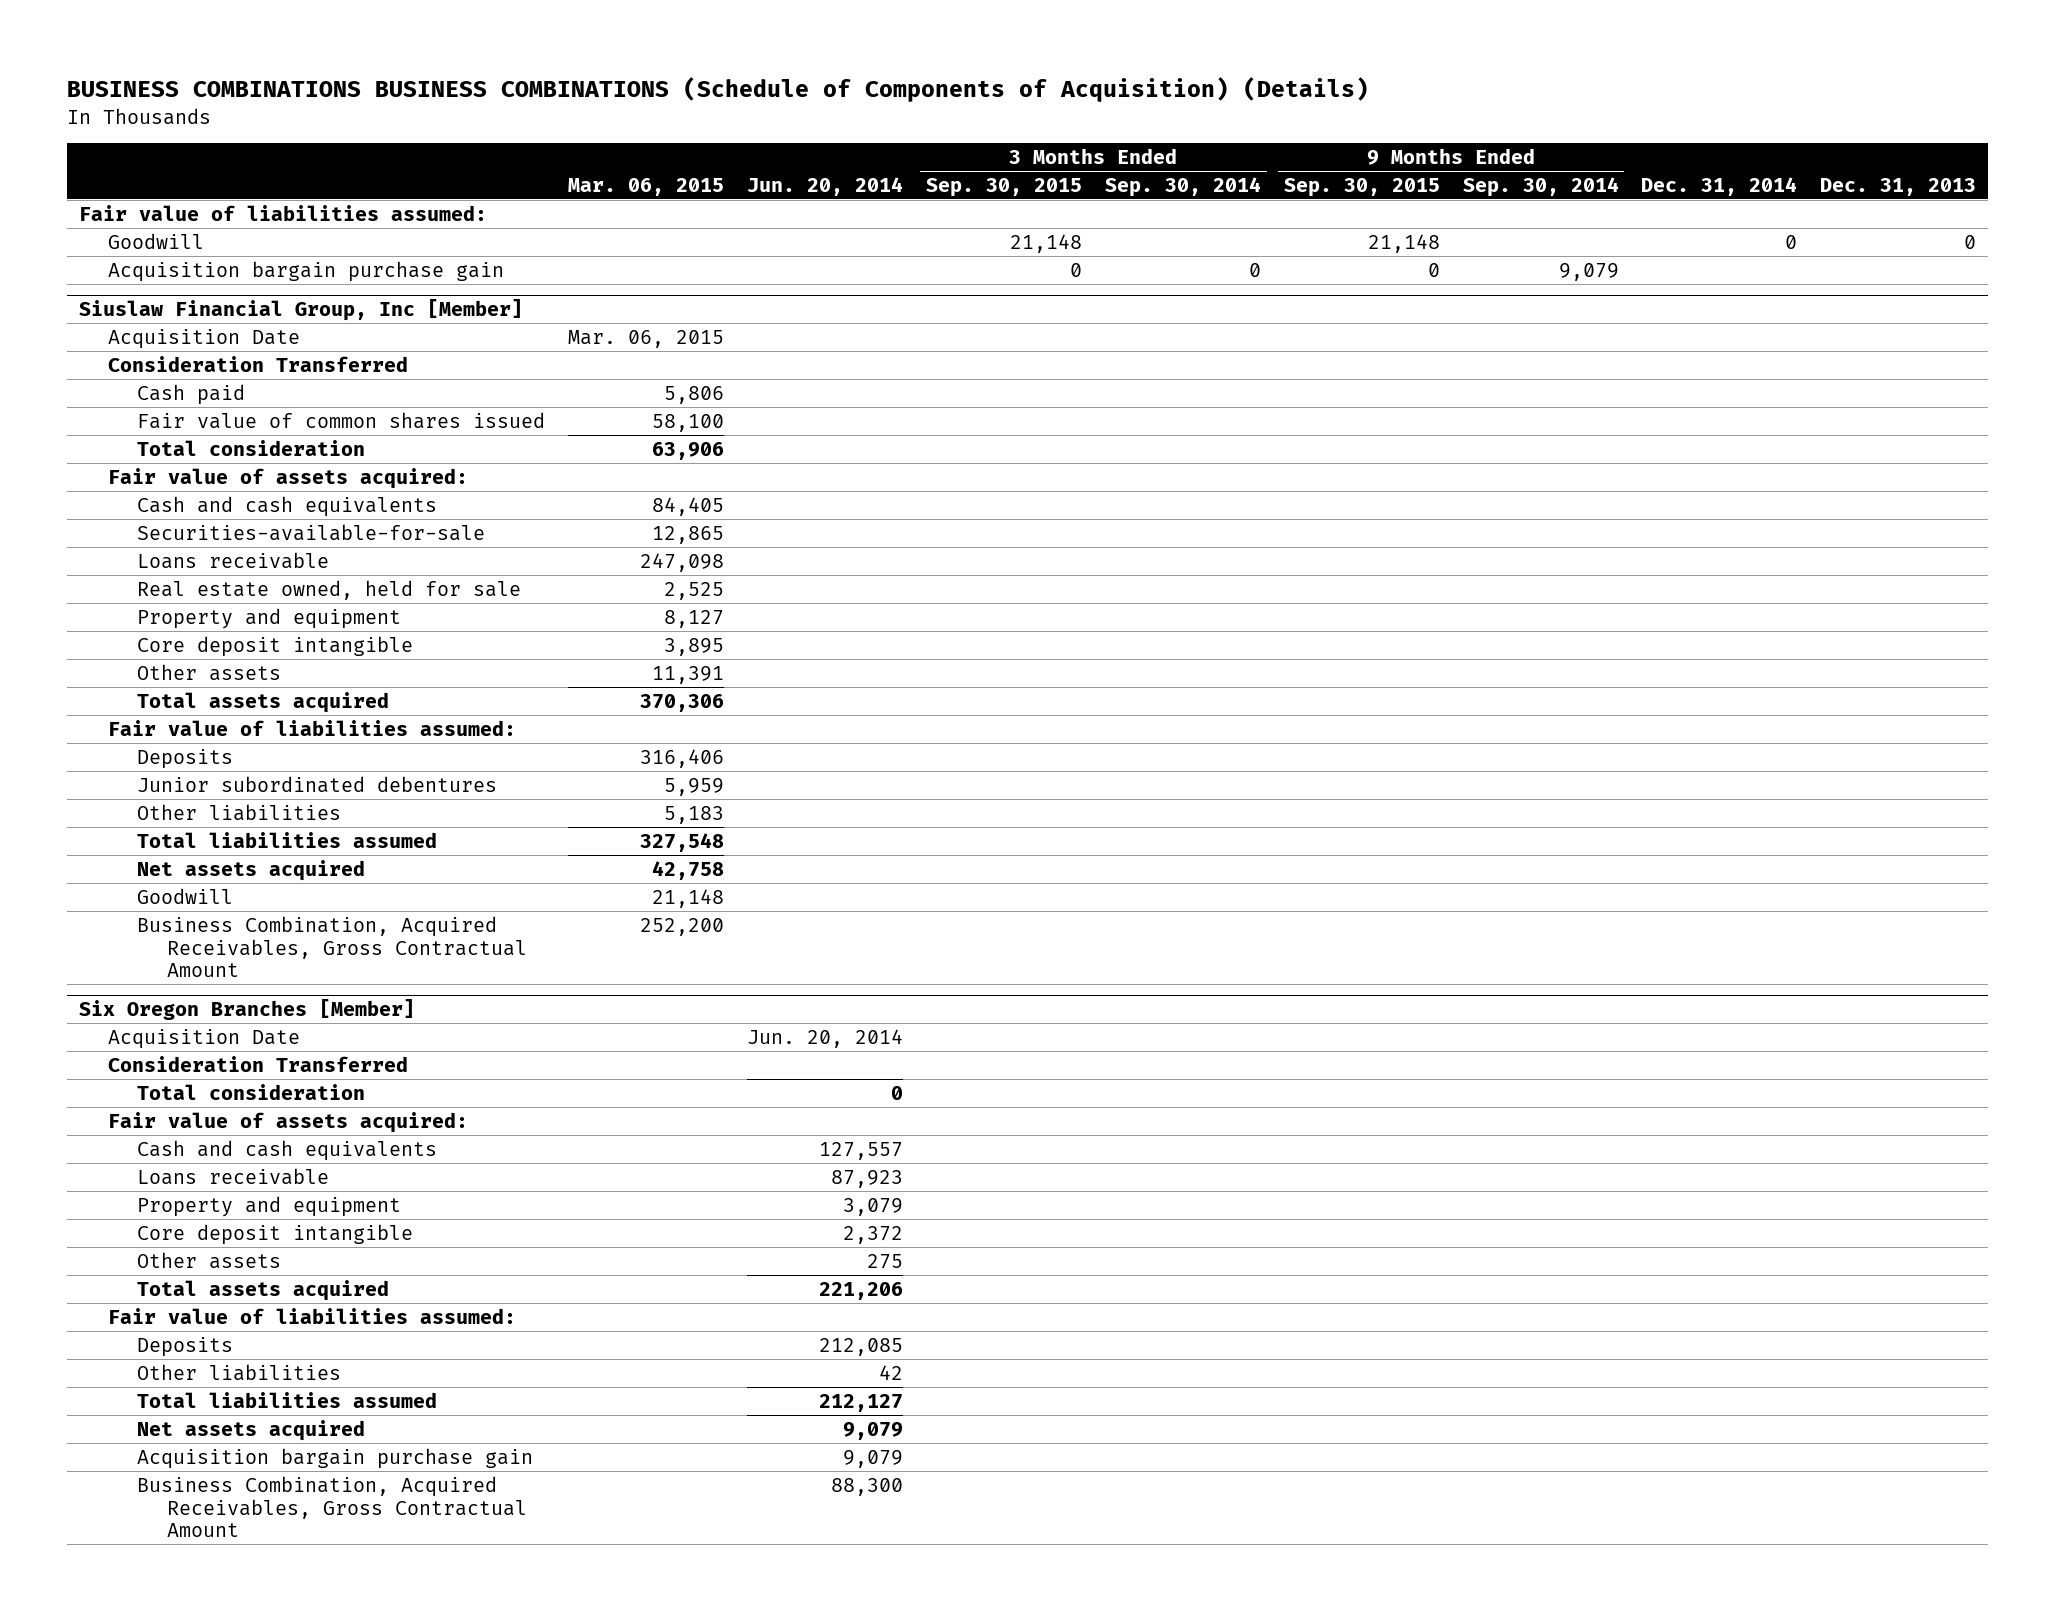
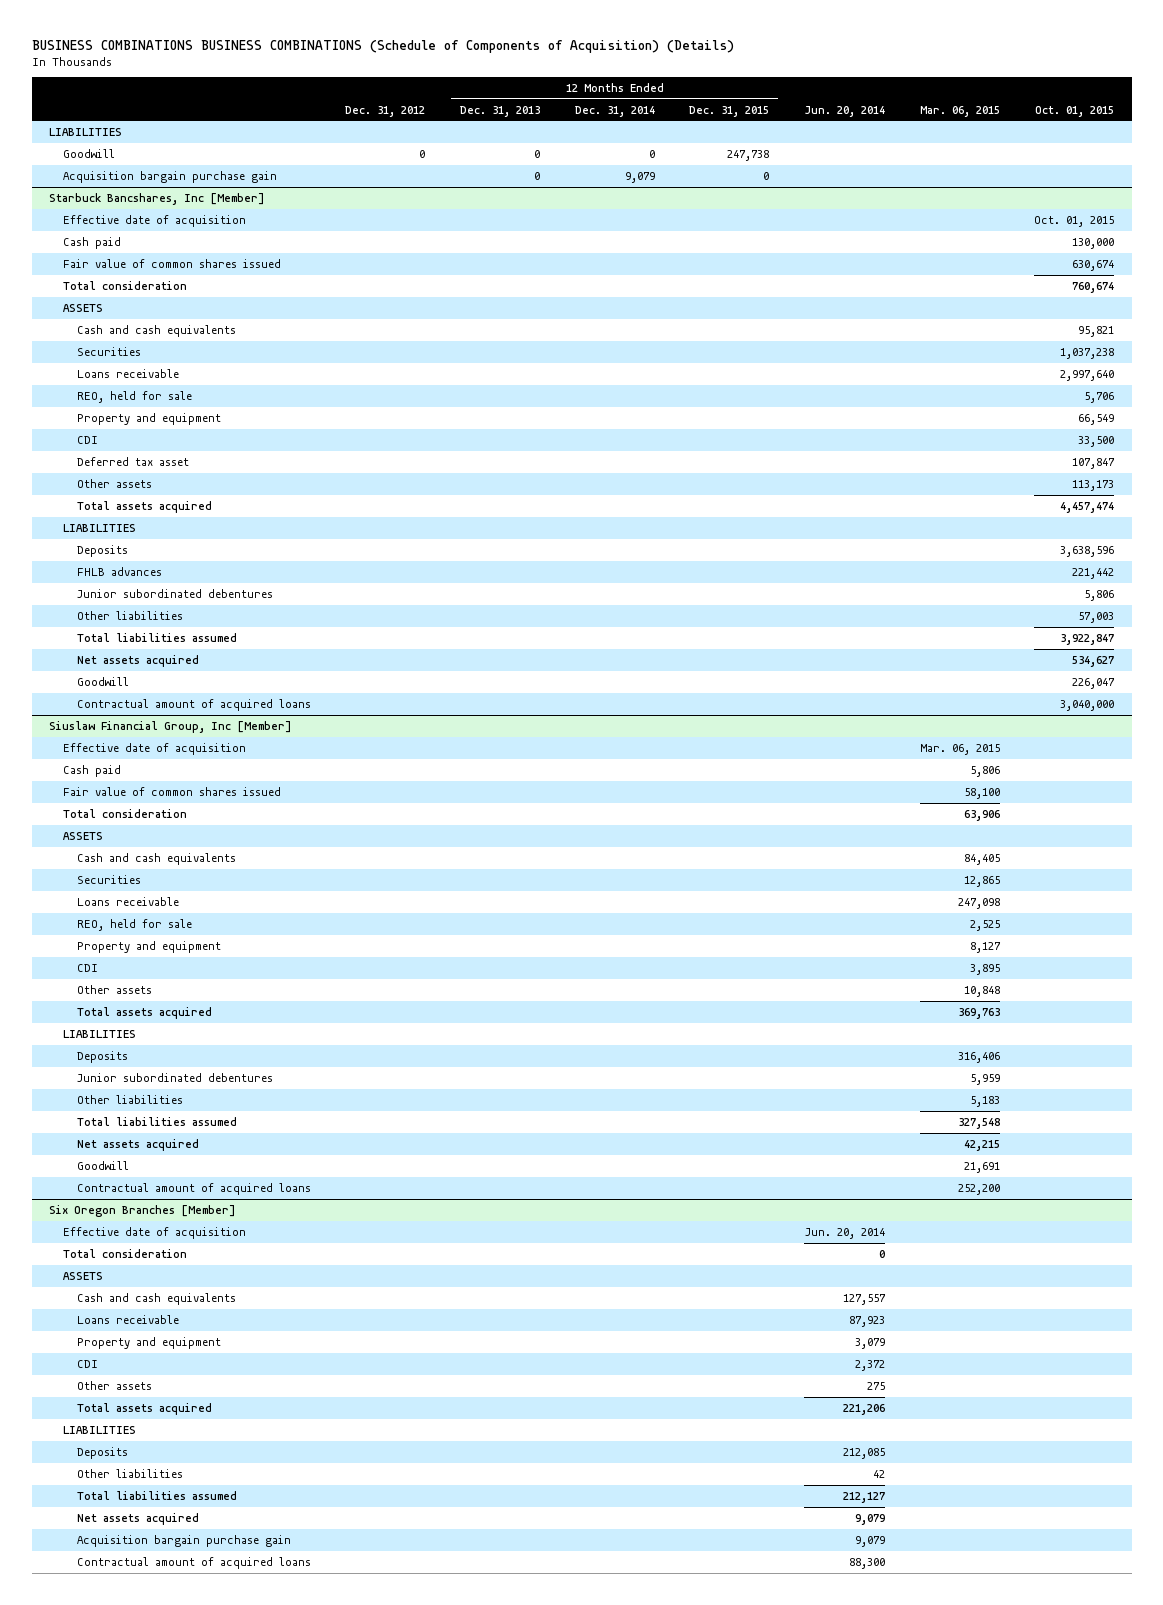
- | Mar. 06, 2015 | Jun. 20, 2014 | 3 Months Ended Sep. 30, 2015 | 3 Months Ended Sep. 30, 2014 | 9 Months Ended Sep. 30, 2015 | 9 Months Ended Sep. 30, 2014 | Dec. 31, 2014 | Dec. 31, 2013
+ | Dec. 31, 2012 | 12 Months Ended Dec. 31, 2013 | 12 Months Ended Dec. 31, 2014 | 12 Months Ended Dec. 31, 2015 | Jun. 20, 2014 | Mar. 06, 2015 | Oct. 01, 2015
- Fair value of liabilities assumed:
+ LIABILITIES
+ Starbuck Bancshares, Inc [Member]
+ Effective date of acquisition | | | | | | | Oct. 01, 2015
+ Cash paid | | | | | | | 130,000
+ Fair value of common shares issued | | | | | | | 630,674
+ Total consideration | | | | | | | 760,674
+ ASSETS
+ Cash and cash equivalents | | | | | | | 95,821
+ Securities | | | | | | | 1,037,238
+ Loans receivable | | | | | | | 2,997,640
+ REO, held for sale | | | | | | | 5,706
+ Property and equipment | | | | | | | 66,549
+ CDI | | | | | | | 33,500
+ Deferred tax asset | | | | | | | 107,847
+ Other assets | | | | | | | 113,173
+ Total assets acquired | | | | | | | 4,457,474
+ LIABILITIES
+ Deposits | | | | | | | 3,638,596
+ FHLB advances | | | | | | | 221,442
+ Junior subordinated debentures | | | | | | | 5,806
+ Other liabilities | | | | | | | 57,003
+ Total liabilities assumed | | | | | | | 3,922,847
+ Net assets acquired | | | | | | | 534,627
+ Goodwill | | | | | | | 226,047
+ Contractual amount of acquired loans | | | | | | | 3,040,000
@ Siuslaw Financial Group, Inc [Member]
- Acquisition Date | Mar. 06, 2015 | | | | | | |
- Consideration Transferred
+ Effective date of acquisition | | | | | | Mar. 06, 2015 |
- Fair value of assets acquired:
+ ASSETS
- Securities-available-for-sale | 12,865 | | | | | | |
+ Securities | | | | | | 12,865 |
- Real estate owned, held for sale | 2,525 | | | | | | |
+ REO, held for sale | | | | | | 2,525 |
- Core deposit intangible | 3,895 | | | | | | |
- Other assets | 11,391 | | | | | | |
- Total assets acquired | 370,306 | | | | | | |
- Fair value of liabilities assumed:
+ CDI | | | | | | 3,895 |
+ Other assets | | | | | | 10,848 |
+ Total assets acquired | | | | | | 369,763 |
+ LIABILITIES
- Net assets acquired | 42,758 | | | | | | |
- Goodwill | 21,148 | | | | | | |
- Business Combination, Acquired Receivables, Gross Contractual Amount | 252,200 | | | | | | |
+ Net assets acquired | | | | | | 42,215 |
+ Goodwill | | | | | | 21,691 |
+ Contractual amount of acquired loans | | | | | | 252,200 |
@ Six Oregon Branches [Member]
- Acquisition Date | | Jun. 20, 2014 | | | | | |
- Consideration Transferred
+ Effective date of acquisition | | | | | Jun. 20, 2014 | |
- Fair value of assets acquired:
+ ASSETS
- Core deposit intangible | | 2,372 | | | | | |
+ CDI | | | | | 2,372 | |
- Fair value of liabilities assumed:
+ LIABILITIES
- Business Combination, Acquired Receivables, Gross Contractual Amount | | 88,300 | | | | | |
+ Contractual amount of acquired loans | | | | | 88,300 | |

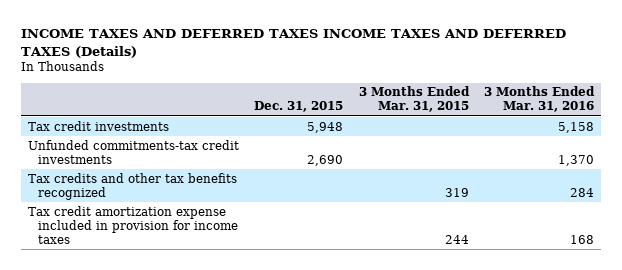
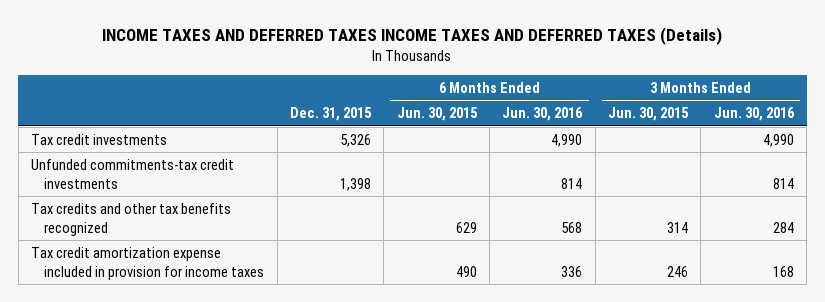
- | Dec. 31, 2015 | 3 Months Ended Mar. 31, 2015 | 3 Months Ended Mar. 31, 2016
+ | Dec. 31, 2015 | 6 Months Ended Jun. 30, 2015 | 6 Months Ended Jun. 30, 2016 | 3 Months Ended Jun. 30, 2015 | 3 Months Ended Jun. 30, 2016
- Tax credit investments | 5,948 | | 5,158
- Unfunded commitments-tax credit investments | 2,690 | | 1,370
+ Tax credit investments | 5,326 | | 4,990 | | 4,990
+ Unfunded commitments-tax credit investments | 1,398 | | 814 | | 814

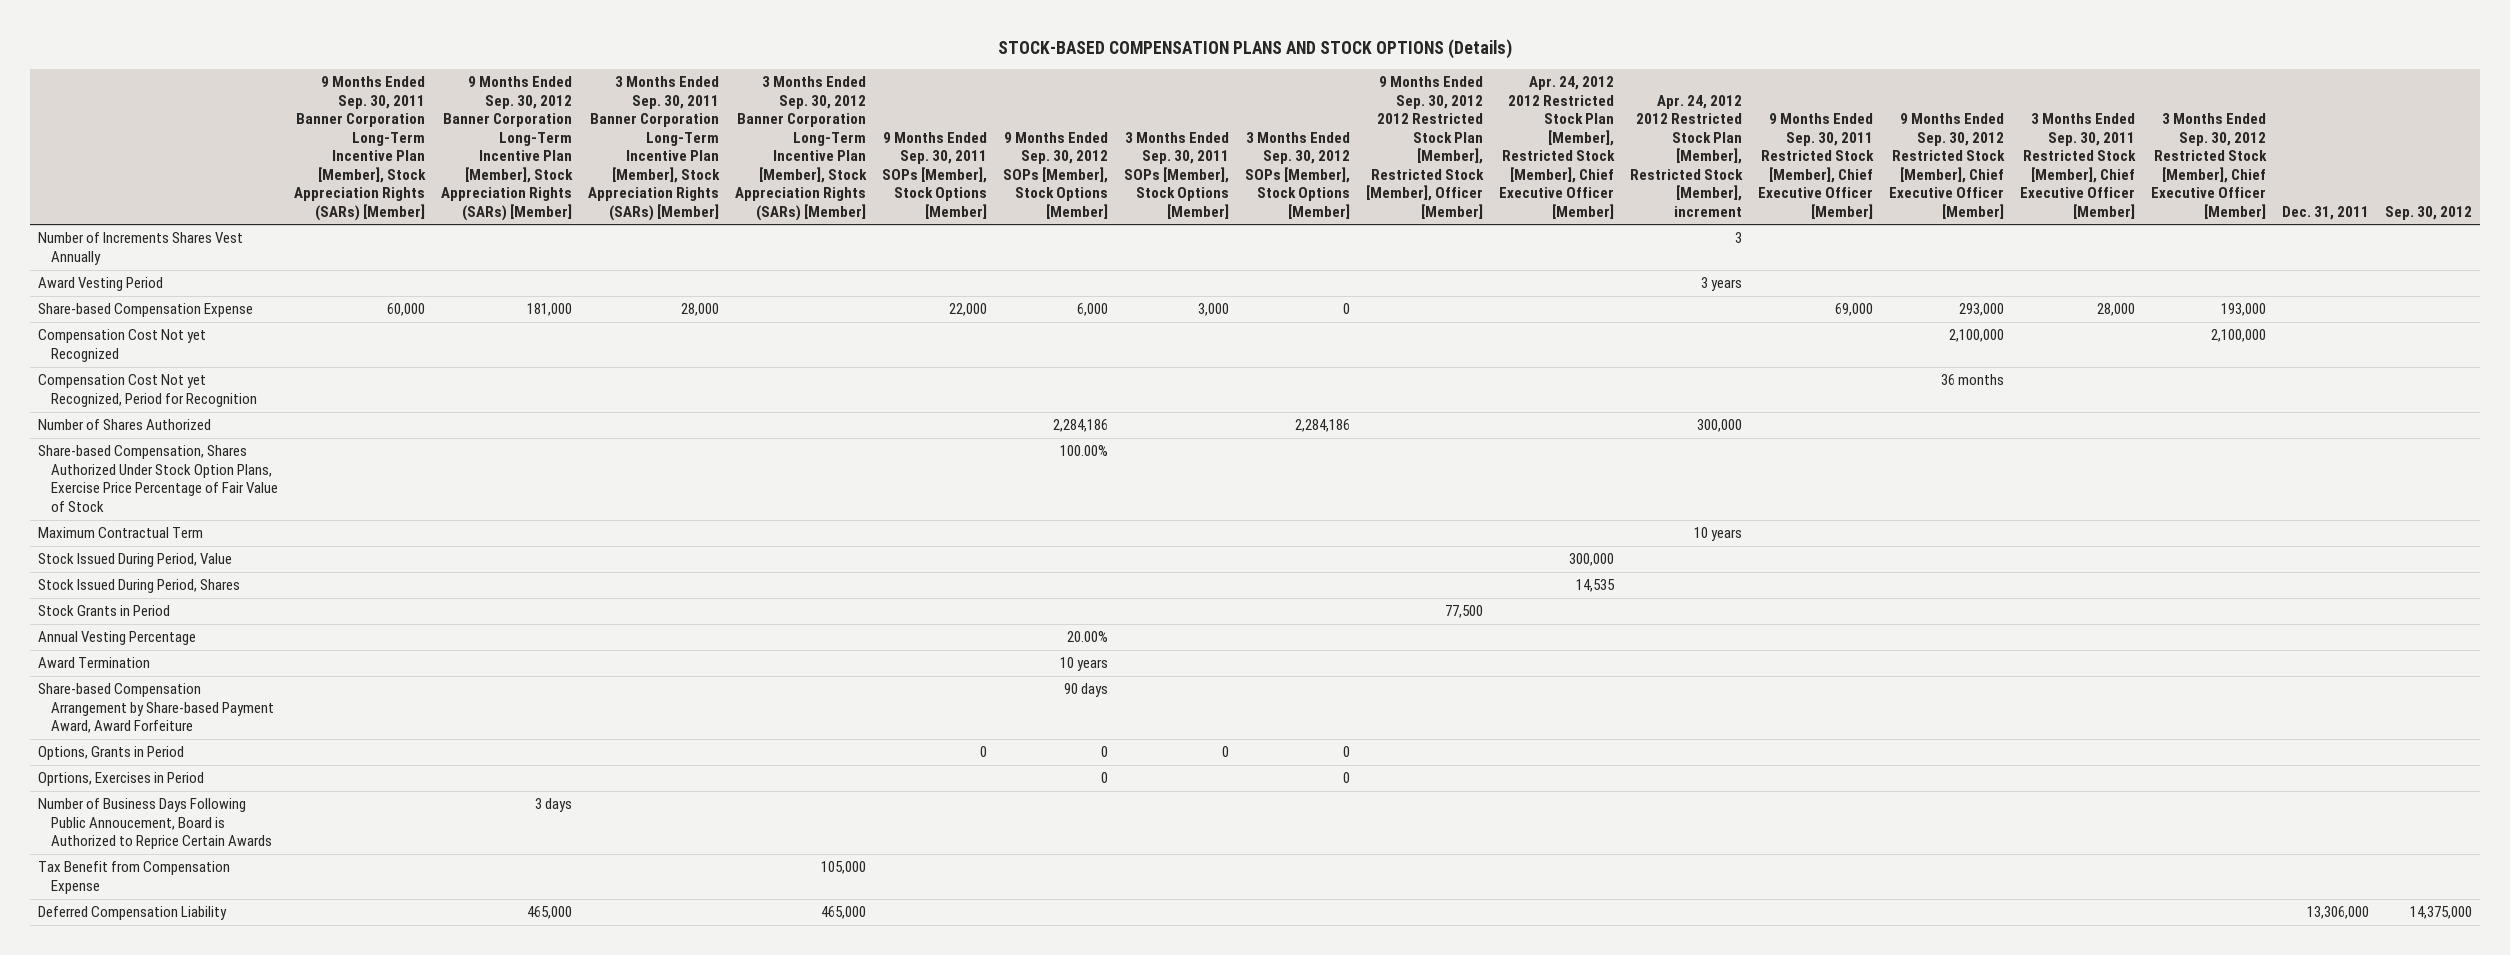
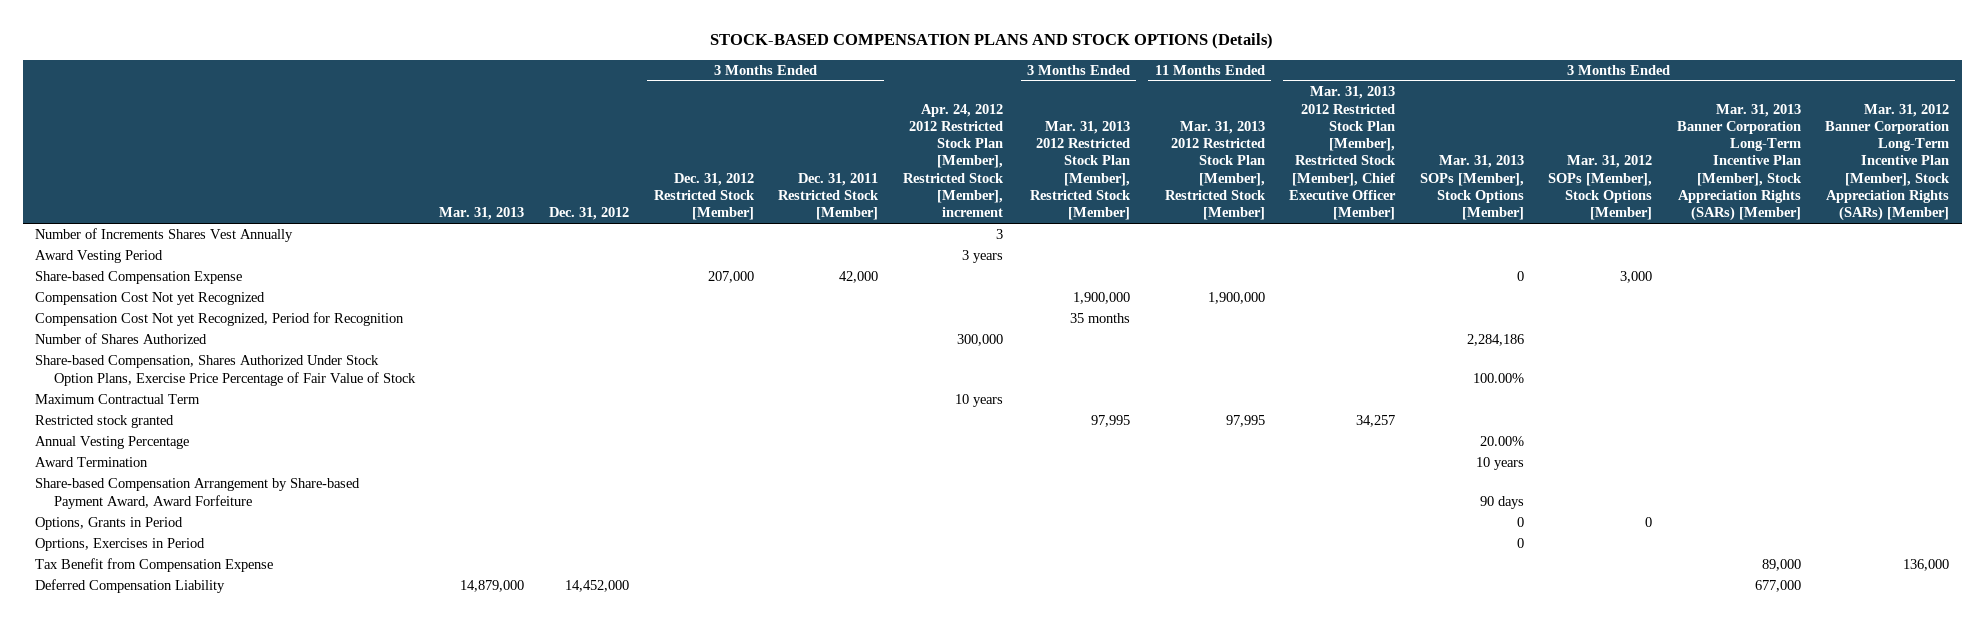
- | 9 Months Ended Sep. 30, 2011 Banner Corporation Long-Term Incentive Plan [Member], Stock Appreciation Rights (SARs) [Member] | 9 Months Ended Sep. 30, 2012 Banner Corporation Long-Term Incentive Plan [Member], Stock Appreciation Rights (SARs) [Member] | 3 Months Ended Sep. 30, 2011 Banner Corporation Long-Term Incentive Plan [Member], Stock Appreciation Rights (SARs) [Member] | 3 Months Ended Sep. 30, 2012 Banner Corporation Long-Term Incentive Plan [Member], Stock Appreciation Rights (SARs) [Member] | 9 Months Ended Sep. 30, 2011 SOPs [Member], Stock Options [Member] | 9 Months Ended Sep. 30, 2012 SOPs [Member], Stock Options [Member] | 3 Months Ended Sep. 30, 2011 SOPs [Member], Stock Options [Member] | 3 Months Ended Sep. 30, 2012 SOPs [Member], Stock Options [Member] | 9 Months Ended Sep. 30, 2012 2012 Restricted Stock Plan [Member], Restricted Stock [Member], Officer [Member] | Apr. 24, 2012 2012 Restricted Stock Plan [Member], Restricted Stock [Member], Chief Executive Officer [Member] | Apr. 24, 2012 2012 Restricted Stock Plan [Member], Restricted Stock [Member], increment | 9 Months Ended Sep. 30, 2011 Restricted Stock [Member], Chief Executive Officer [Member] | 9 Months Ended Sep. 30, 2012 Restricted Stock [Member], Chief Executive Officer [Member] | 3 Months Ended Sep. 30, 2011 Restricted Stock [Member], Chief Executive Officer [Member] | 3 Months Ended Sep. 30, 2012 Restricted Stock [Member], Chief Executive Officer [Member] | Dec. 31, 2011 | Sep. 30, 2012
+ | Mar. 31, 2013 | Dec. 31, 2012 | 3 Months Ended Dec. 31, 2012 Restricted Stock [Member] | 3 Months Ended Dec. 31, 2011 Restricted Stock [Member] | Apr. 24, 2012 2012 Restricted Stock Plan [Member], Restricted Stock [Member], increment | 3 Months Ended Mar. 31, 2013 2012 Restricted Stock Plan [Member], Restricted Stock [Member] | 11 Months Ended Mar. 31, 2013 2012 Restricted Stock Plan [Member], Restricted Stock [Member] | 3 Months Ended Mar. 31, 2013 2012 Restricted Stock Plan [Member], Restricted Stock [Member], Chief Executive Officer [Member] | 3 Months Ended Mar. 31, 2013 SOPs [Member], Stock Options [Member] | 3 Months Ended Mar. 31, 2012 SOPs [Member], Stock Options [Member] | 3 Months Ended Mar. 31, 2013 Banner Corporation Long-Term Incentive Plan [Member], Stock Appreciation Rights (SARs) [Member] | 3 Months Ended Mar. 31, 2012 Banner Corporation Long-Term Incentive Plan [Member], Stock Appreciation Rights (SARs) [Member]
- Stock Issued During Period, Value | | | | | | | | | | 300,000 | | | | | | |
- Stock Issued During Period, Shares | | | | | | | | | | 14,535 | | | | | | |
- Stock Grants in Period | | | | | | | | | 77,500 | | | | | | | |
+ Restricted stock granted | | | | | | 97,995 | 97,995 | 34,257 | | | |
- Number of Business Days Following Public Annoucement, Board is Authorized to Reprice Certain Awards | | 3 days | | | | | | | | | | | | | | |

